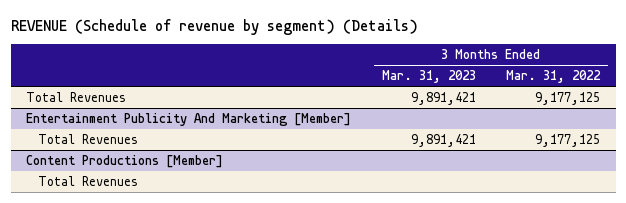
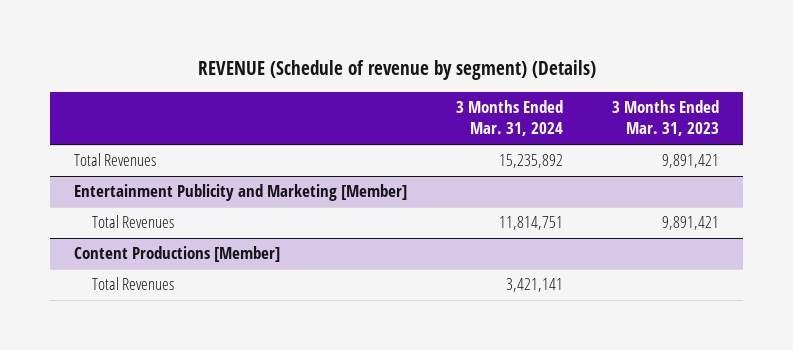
- | 3 Months Ended Mar. 31, 2023 | 3 Months Ended Mar. 31, 2022
+ | 3 Months Ended Mar. 31, 2024 | 3 Months Ended Mar. 31, 2023
- Entertainment Publicity And Marketing [Member]
+ Entertainment Publicity and Marketing [Member]

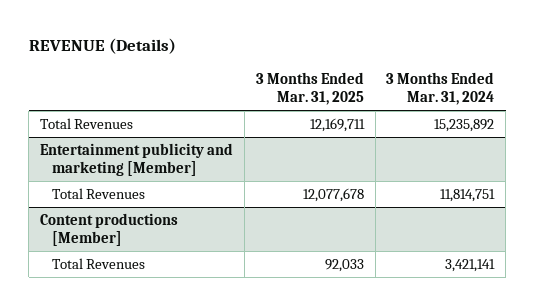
- REVENUE (Schedule of revenue by segment) (Details)
+ REVENUE (Details)
- | 3 Months Ended Mar. 31, 2024 | 3 Months Ended Mar. 31, 2023
+ | 3 Months Ended Mar. 31, 2025 | 3 Months Ended Mar. 31, 2024
- Entertainment Publicity and Marketing [Member]
+ Entertainment publicity and marketing [Member]
- Content Productions [Member]
+ Content productions [Member]

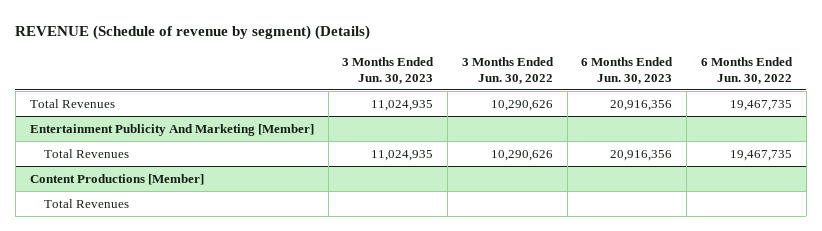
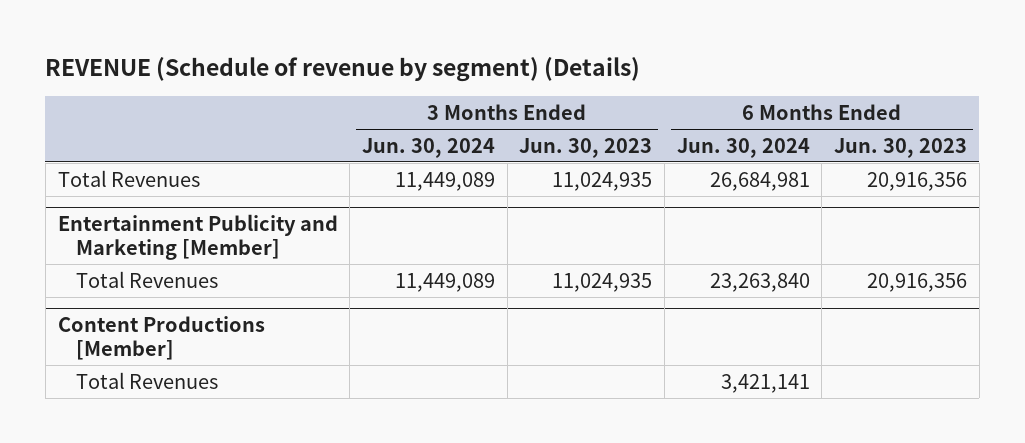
- | 3 Months Ended Jun. 30, 2023 | 3 Months Ended Jun. 30, 2022 | 6 Months Ended Jun. 30, 2023 | 6 Months Ended Jun. 30, 2022
+ | 3 Months Ended Jun. 30, 2024 | 3 Months Ended Jun. 30, 2023 | 6 Months Ended Jun. 30, 2024 | 6 Months Ended Jun. 30, 2023
- Entertainment Publicity And Marketing [Member]
+ Entertainment Publicity and Marketing [Member]

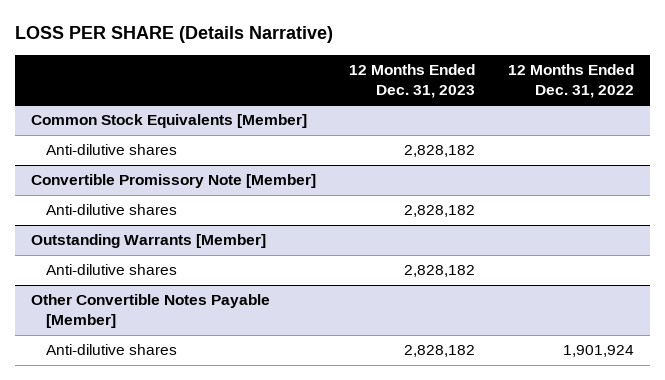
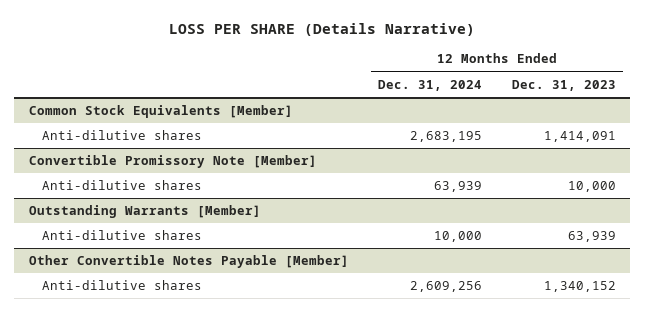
- | 12 Months Ended Dec. 31, 2023 | 12 Months Ended Dec. 31, 2022
+ | 12 Months Ended Dec. 31, 2024 | 12 Months Ended Dec. 31, 2023
@ Common Stock Equivalents [Member]
- Anti-dilutive shares | 2,828,182 |
+ Anti-dilutive shares | 2,683,195 | 1,414,091
@ Convertible Promissory Note [Member]
- Anti-dilutive shares | 2,828,182 |
+ Anti-dilutive shares | 63,939 | 10,000
@ Outstanding Warrants [Member]
- Anti-dilutive shares | 2,828,182 |
+ Anti-dilutive shares | 10,000 | 63,939
@ Other Convertible Notes Payable [Member]
- Anti-dilutive shares | 2,828,182 | 1,901,924
+ Anti-dilutive shares | 2,609,256 | 1,340,152

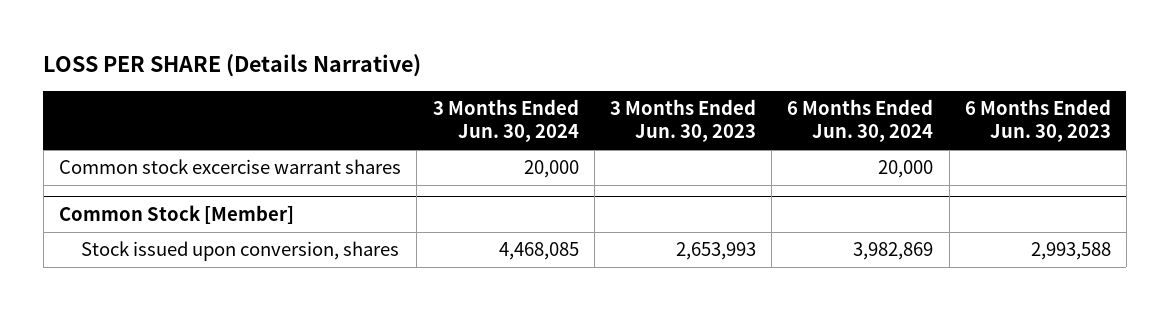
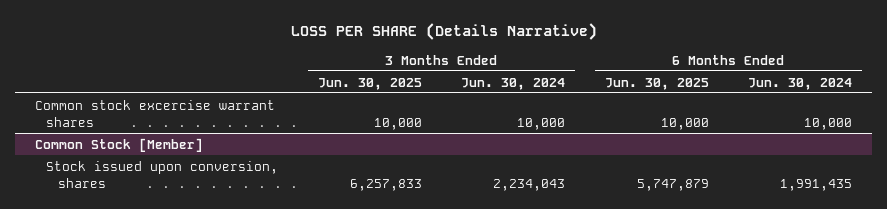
- | 3 Months Ended Jun. 30, 2024 | 3 Months Ended Jun. 30, 2023 | 6 Months Ended Jun. 30, 2024 | 6 Months Ended Jun. 30, 2023
+ | 3 Months Ended Jun. 30, 2025 | 3 Months Ended Jun. 30, 2024 | 6 Months Ended Jun. 30, 2025 | 6 Months Ended Jun. 30, 2024
- Common stock excercise warrant shares | 20,000 | | 20,000 |
+ Common stock excercise warrant shares | 10,000 | 10,000 | 10,000 | 10,000
@ Common Stock [Member]
- Stock issued upon conversion, shares | 4,468,085 | 2,653,993 | 3,982,869 | 2,993,588
+ Stock issued upon conversion, shares | 6,257,833 | 2,234,043 | 5,747,879 | 1,991,435

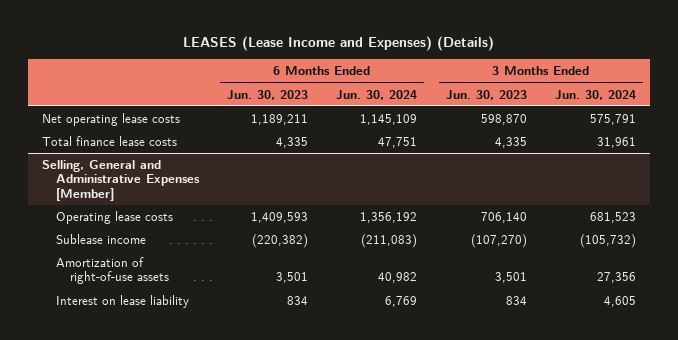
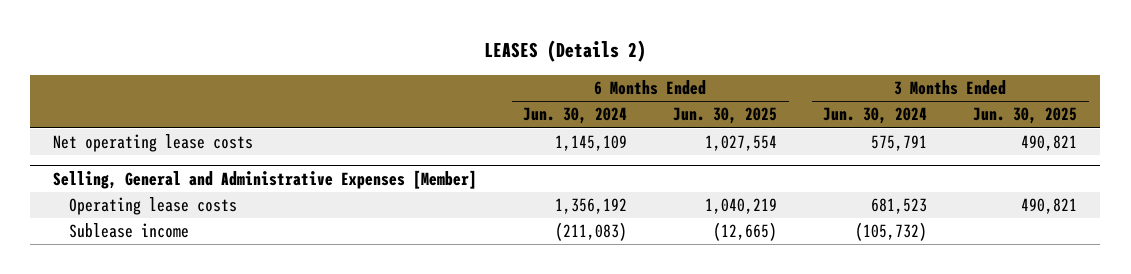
- LEASES (Lease Income and Expenses) (Details)
+ LEASES (Details 2)
- | 6 Months Ended Jun. 30, 2023 | 6 Months Ended Jun. 30, 2024 | 3 Months Ended Jun. 30, 2023 | 3 Months Ended Jun. 30, 2024
+ | 6 Months Ended Jun. 30, 2024 | 6 Months Ended Jun. 30, 2025 | 3 Months Ended Jun. 30, 2024 | 3 Months Ended Jun. 30, 2025
- Total finance lease costs | 4,335 | 47,751 | 4,335 | 31,961
@ Selling, General and Administrative Expenses [Member]
- Amortization of right-of-use assets | 3,501 | 40,982 | 3,501 | 27,356
- Interest on lease liability | 834 | 6,769 | 834 | 4,605

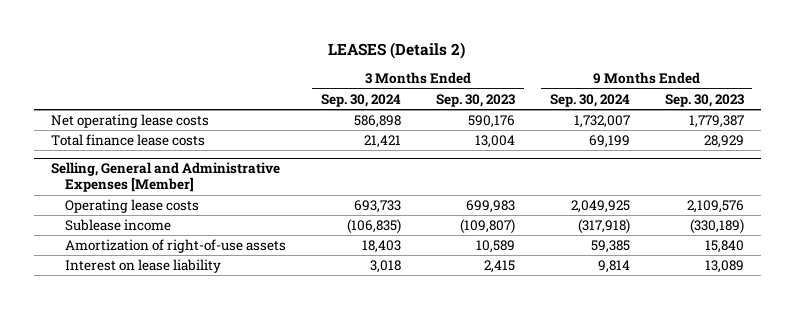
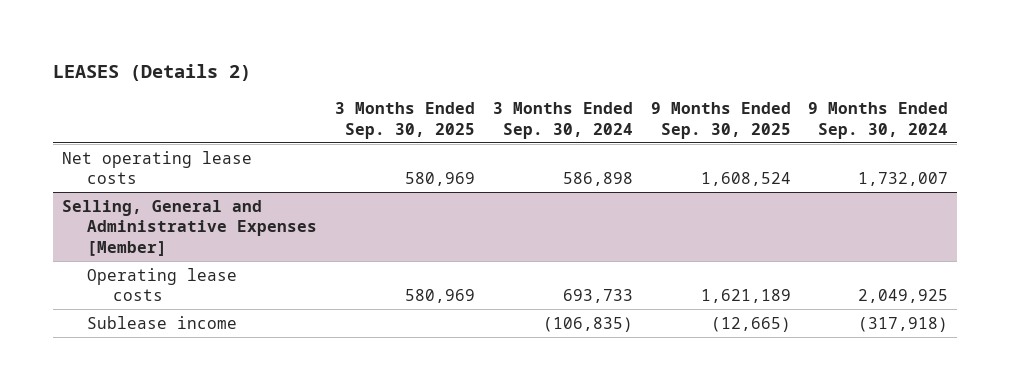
- | 3 Months Ended Sep. 30, 2024 | 3 Months Ended Sep. 30, 2023 | 9 Months Ended Sep. 30, 2024 | 9 Months Ended Sep. 30, 2023
+ | 3 Months Ended Sep. 30, 2025 | 3 Months Ended Sep. 30, 2024 | 9 Months Ended Sep. 30, 2025 | 9 Months Ended Sep. 30, 2024
- Total finance lease costs | 21,421 | 13,004 | 69,199 | 28,929
@ Selling, General and Administrative Expenses [Member]
- Amortization of right-of-use assets | 18,403 | 10,589 | 59,385 | 15,840
- Interest on lease liability | 3,018 | 2,415 | 9,814 | 13,089

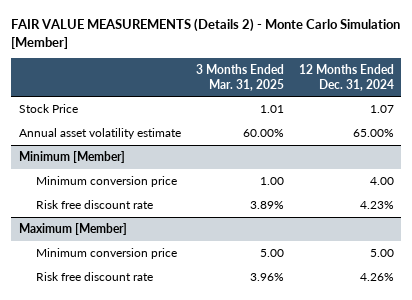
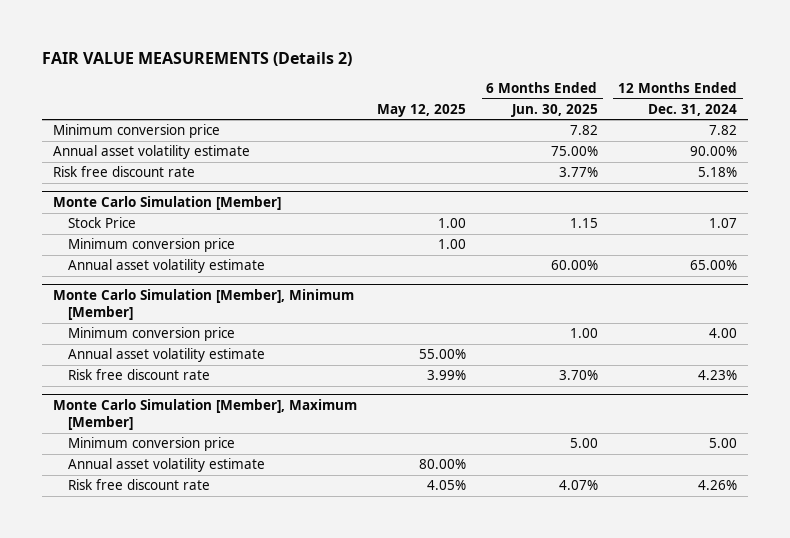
- FAIR VALUE MEASUREMENTS (Details 2) - Monte Carlo Simulation [Member]
+ FAIR VALUE MEASUREMENTS (Details 2)
- | 3 Months Ended Mar. 31, 2025 | 12 Months Ended Dec. 31, 2024
+ | May 12, 2025 | 6 Months Ended Jun. 30, 2025 | 12 Months Ended Dec. 31, 2024
+ Minimum conversion price | | 7.82 | 7.82
+ Annual asset volatility estimate | | 75.00% | 90.00%
+ Risk free discount rate | | 3.77% | 5.18%
+ Monte Carlo Simulation [Member]
+ Minimum conversion price | 1.00 | |
- Minimum [Member]
+ Monte Carlo Simulation [Member], Minimum [Member]
+ Annual asset volatility estimate | 55.00% | |
- Maximum [Member]
+ Monte Carlo Simulation [Member], Maximum [Member]
+ Annual asset volatility estimate | 80.00% | |

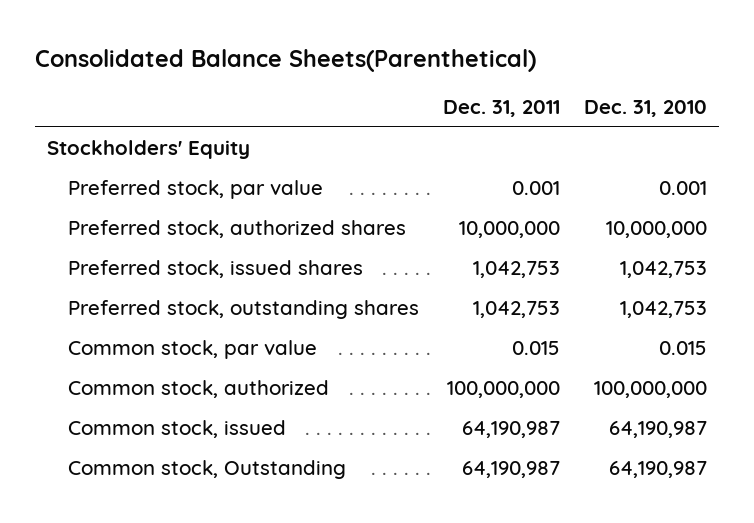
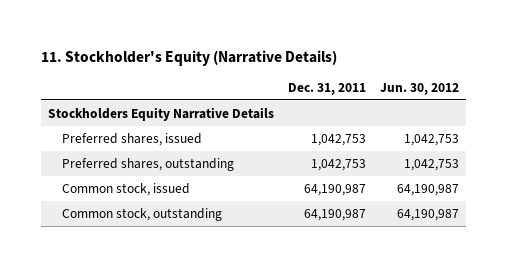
- Consolidated Balance Sheets(Parenthetical)
+ 11. Stockholder's Equity (Narrative Details)
- | Dec. 31, 2011 | Dec. 31, 2010
+ | Dec. 31, 2011 | Jun. 30, 2012
- Stockholders' Equity
- Preferred stock, par value | 0.001 | 0.001
- Preferred stock, authorized shares | 10,000,000 | 10,000,000
- Preferred stock, issued shares | 1,042,753 | 1,042,753
- Preferred stock, outstanding shares | 1,042,753 | 1,042,753
- Common stock, par value | 0.015 | 0.015
- Common stock, authorized | 100,000,000 | 100,000,000
+ Stockholders Equity Narrative Details
+ Preferred shares, issued | 1,042,753 | 1,042,753
+ Preferred shares, outstanding | 1,042,753 | 1,042,753
- Common stock, Outstanding | 64,190,987 | 64,190,987
+ Common stock, outstanding | 64,190,987 | 64,190,987

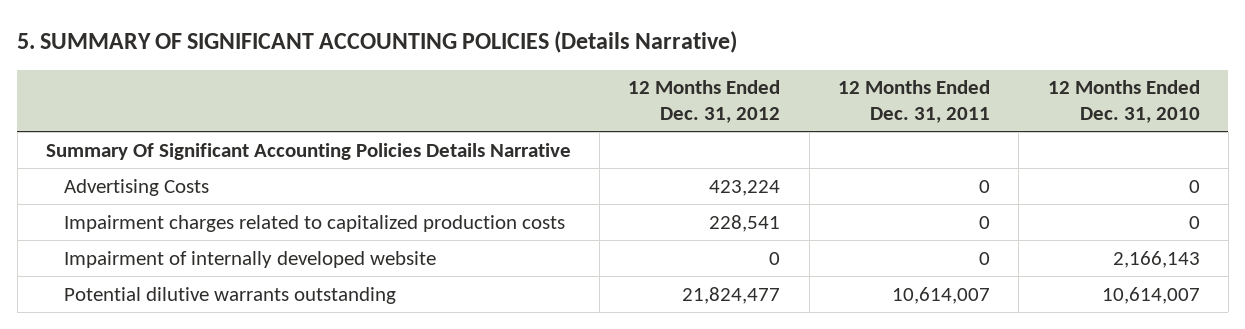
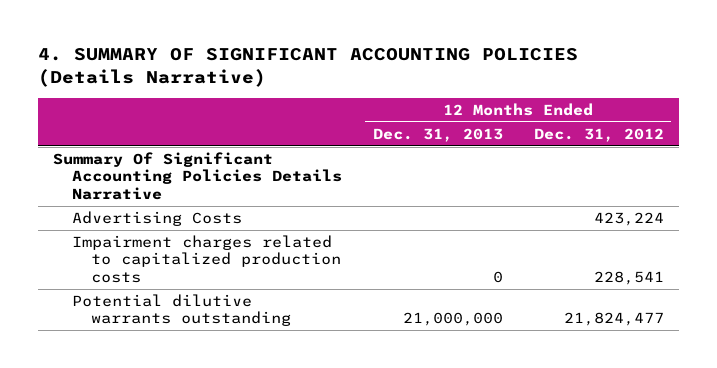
- 5. SUMMARY OF SIGNIFICANT ACCOUNTING POLICIES (Details Narrative)
+ 4. SUMMARY OF SIGNIFICANT ACCOUNTING POLICIES (Details Narrative)
- | 12 Months Ended Dec. 31, 2012 | 12 Months Ended Dec. 31, 2011 | 12 Months Ended Dec. 31, 2010
+ | 12 Months Ended Dec. 31, 2013 | 12 Months Ended Dec. 31, 2012
- Impairment of internally developed website | 0 | 0 | 2,166,143

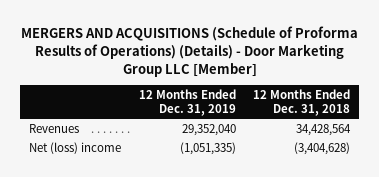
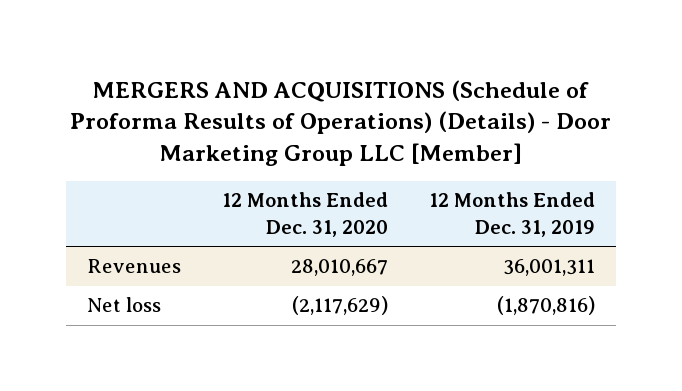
- | 12 Months Ended Dec. 31, 2019 | 12 Months Ended Dec. 31, 2018
+ | 12 Months Ended Dec. 31, 2020 | 12 Months Ended Dec. 31, 2019
- Revenues | 29,352,040 | 34,428,564
- Net (loss) income | (1,051,335) | (3,404,628)
+ Revenues | 28,010,667 | 36,001,311
+ Net loss | (2,117,629) | (1,870,816)

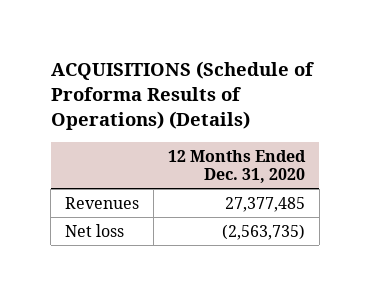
- MERGERS AND ACQUISITIONS (Schedule of Proforma Results of Operations) (Details) - Door Marketing Group LLC [Member]
+ ACQUISITIONS (Schedule of Proforma Results of Operations) (Details)
- | 12 Months Ended Dec. 31, 2020 | 12 Months Ended Dec. 31, 2019
+ | 12 Months Ended Dec. 31, 2020
- Revenues | 28,010,667 | 36,001,311
- Net loss | (2,117,629) | (1,870,816)
+ Revenues | 27,377,485
+ Net loss | (2,563,735)

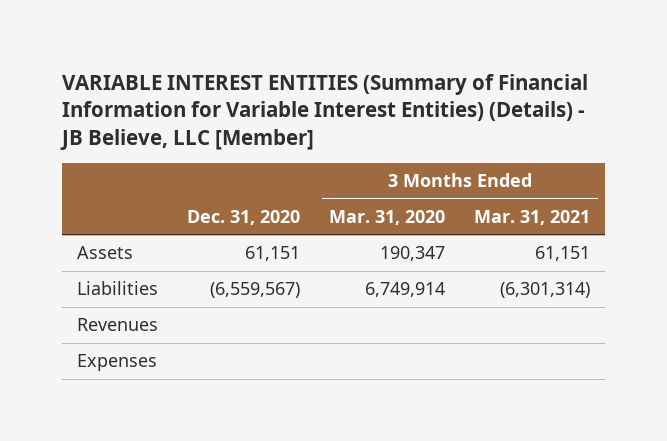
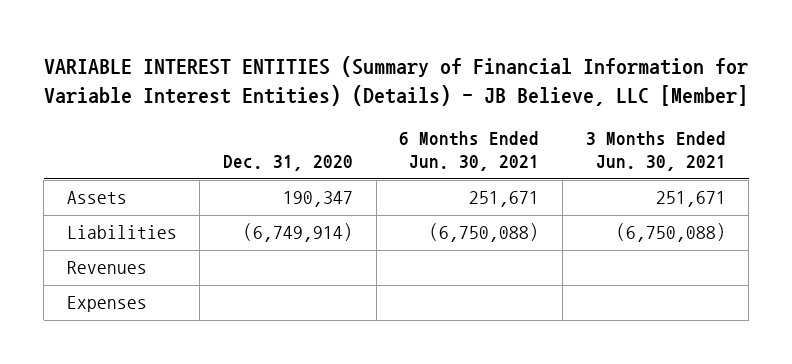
- | Dec. 31, 2020 | 3 Months Ended Mar. 31, 2020 | 3 Months Ended Mar. 31, 2021
+ | Dec. 31, 2020 | 6 Months Ended Jun. 30, 2021 | 3 Months Ended Jun. 30, 2021
- Assets | 61,151 | 190,347 | 61,151
- Liabilities | (6,559,567) | 6,749,914 | (6,301,314)
+ Assets | 190,347 | 251,671 | 251,671
+ Liabilities | (6,749,914) | (6,750,088) | (6,750,088)

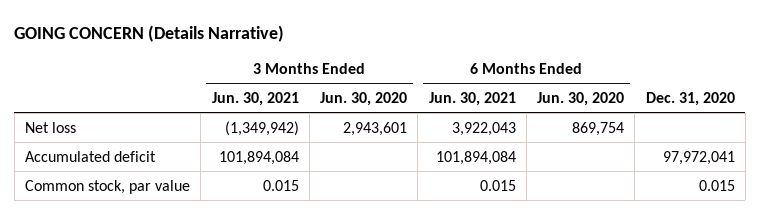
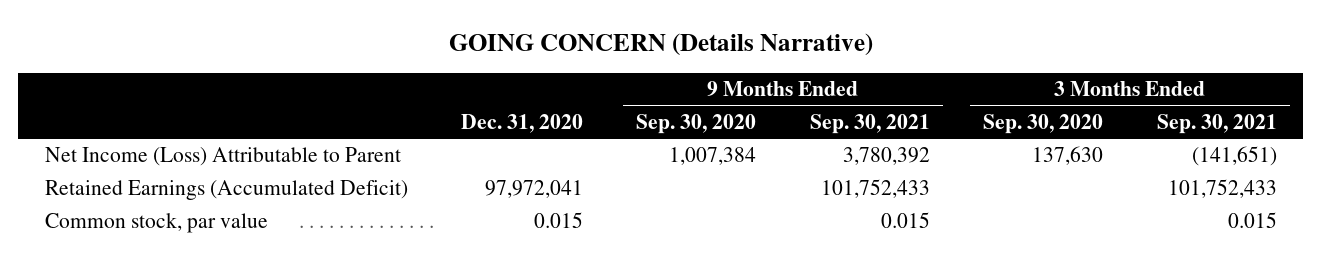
- | 3 Months Ended Jun. 30, 2021 | 3 Months Ended Jun. 30, 2020 | 6 Months Ended Jun. 30, 2021 | 6 Months Ended Jun. 30, 2020 | Dec. 31, 2020
+ | Dec. 31, 2020 | 9 Months Ended Sep. 30, 2020 | 9 Months Ended Sep. 30, 2021 | 3 Months Ended Sep. 30, 2020 | 3 Months Ended Sep. 30, 2021
- Net loss | (1,349,942) | 2,943,601 | 3,922,043 | 869,754 |
- Accumulated deficit | 101,894,084 | | 101,894,084 | | 97,972,041
+ Net Income (Loss) Attributable to Parent | | 1,007,384 | 3,780,392 | 137,630 | (141,651)
+ Retained Earnings (Accumulated Deficit) | 97,972,041 | | 101,752,433 | | 101,752,433

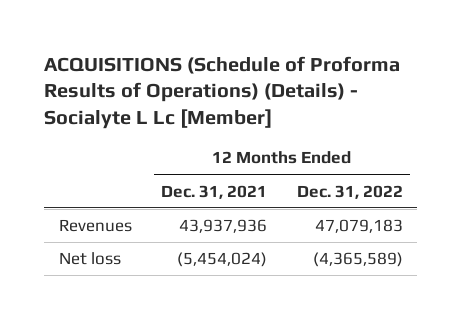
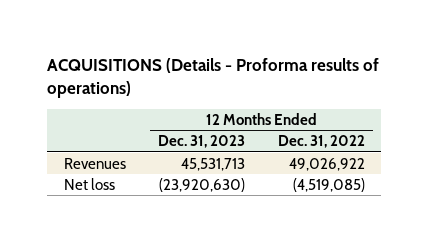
- ACQUISITIONS (Schedule of Proforma Results of Operations) (Details) - Socialyte L Lc [Member]
+ ACQUISITIONS (Details - Proforma results of operations)
- | 12 Months Ended Dec. 31, 2021 | 12 Months Ended Dec. 31, 2022
+ | 12 Months Ended Dec. 31, 2023 | 12 Months Ended Dec. 31, 2022
- Revenues | 43,937,936 | 47,079,183
- Net loss | (5,454,024) | (4,365,589)
+ Revenues | 45,531,713 | 49,026,922
+ Net loss | (23,920,630) | (4,519,085)

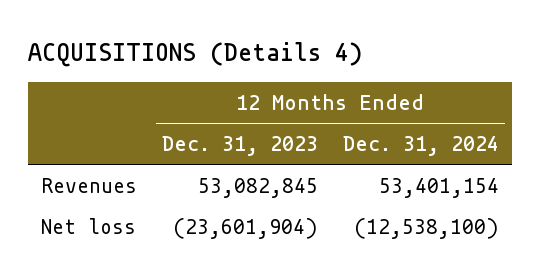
- ACQUISITIONS (Details - Proforma results of operations)
+ ACQUISITIONS (Details 4)
- | 12 Months Ended Dec. 31, 2023 | 12 Months Ended Dec. 31, 2022
+ | 12 Months Ended Dec. 31, 2023 | 12 Months Ended Dec. 31, 2024
- Revenues | 45,531,713 | 49,026,922
- Net loss | (23,920,630) | (4,519,085)
+ Revenues | 53,082,845 | 53,401,154
+ Net loss | (23,601,904) | (12,538,100)

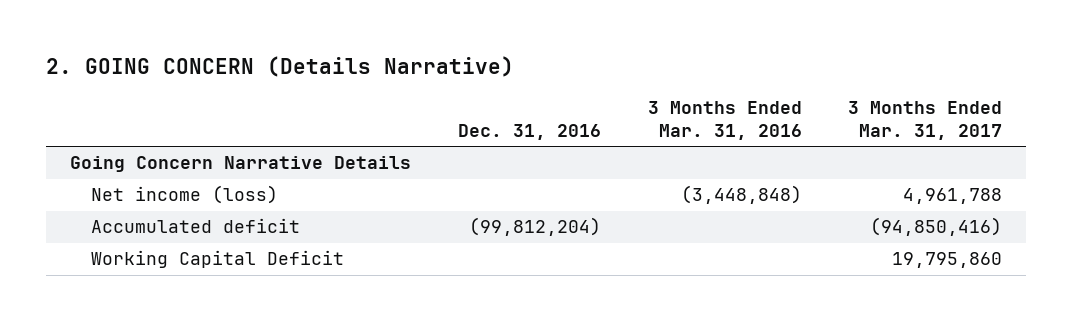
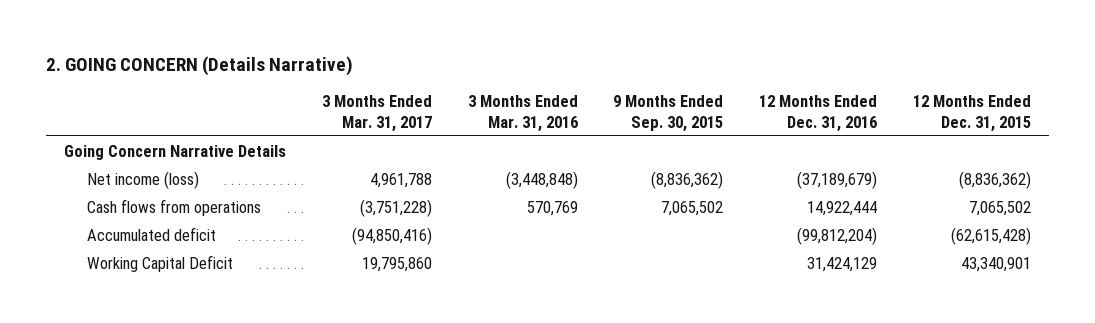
- | Dec. 31, 2016 | 3 Months Ended Mar. 31, 2016 | 3 Months Ended Mar. 31, 2017
+ | 3 Months Ended Mar. 31, 2017 | 3 Months Ended Mar. 31, 2016 | 9 Months Ended Sep. 30, 2015 | 12 Months Ended Dec. 31, 2016 | 12 Months Ended Dec. 31, 2015
+ Cash flows from operations | (3,751,228) | 570,769 | 7,065,502 | 14,922,444 | 7,065,502

